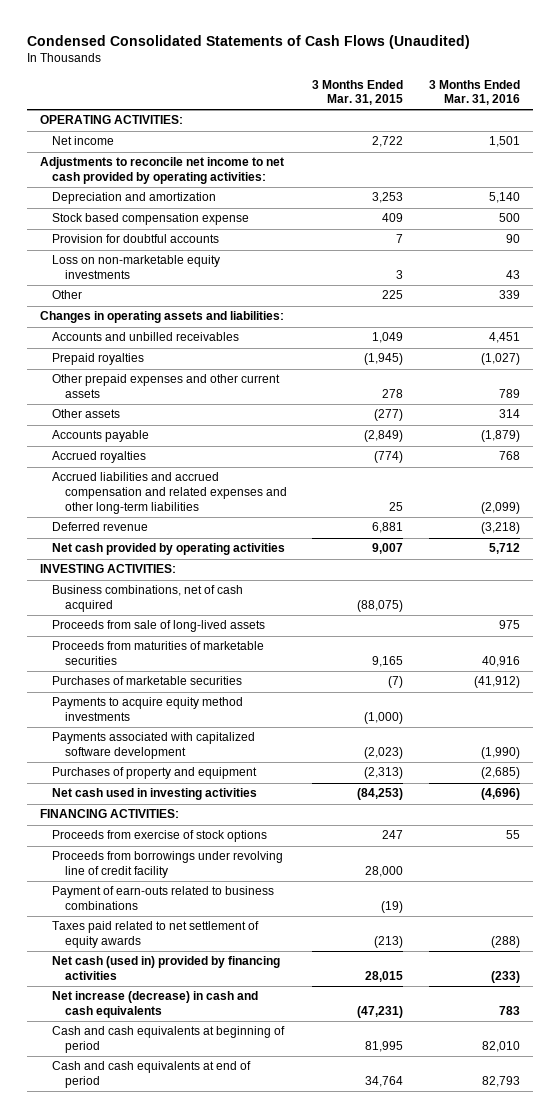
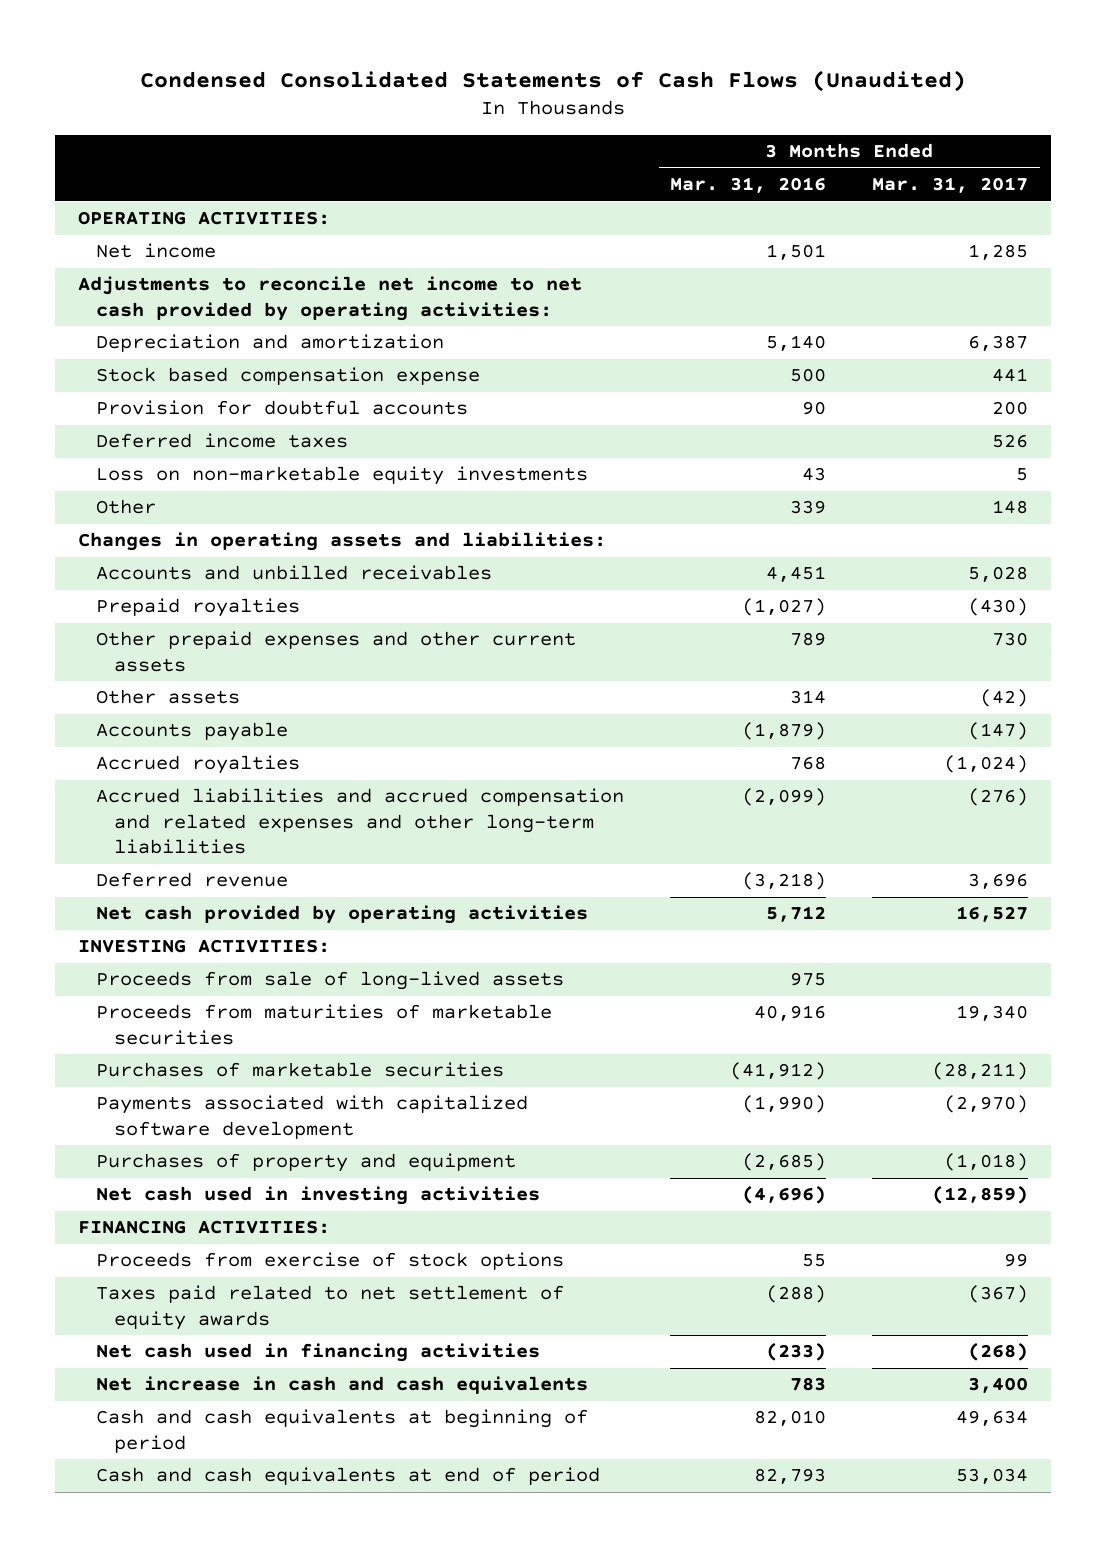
- | 3 Months Ended Mar. 31, 2015 | 3 Months Ended Mar. 31, 2016
+ | 3 Months Ended Mar. 31, 2016 | 3 Months Ended Mar. 31, 2017
+ Deferred income taxes | | 526
- Business combinations, net of cash acquired | (88,075) |
- Payments to acquire equity method investments | (1,000) |
- Proceeds from borrowings under revolving line of credit facility | 28,000 |
- Payment of earn-outs related to business combinations | (19) |
- Net cash (used in) provided by financing activities | 28,015 | (233)
- Net increase (decrease) in cash and cash equivalents | (47,231) | 783
+ Net cash used in financing activities | (233) | (268)
+ Net increase in cash and cash equivalents | 783 | 3,400

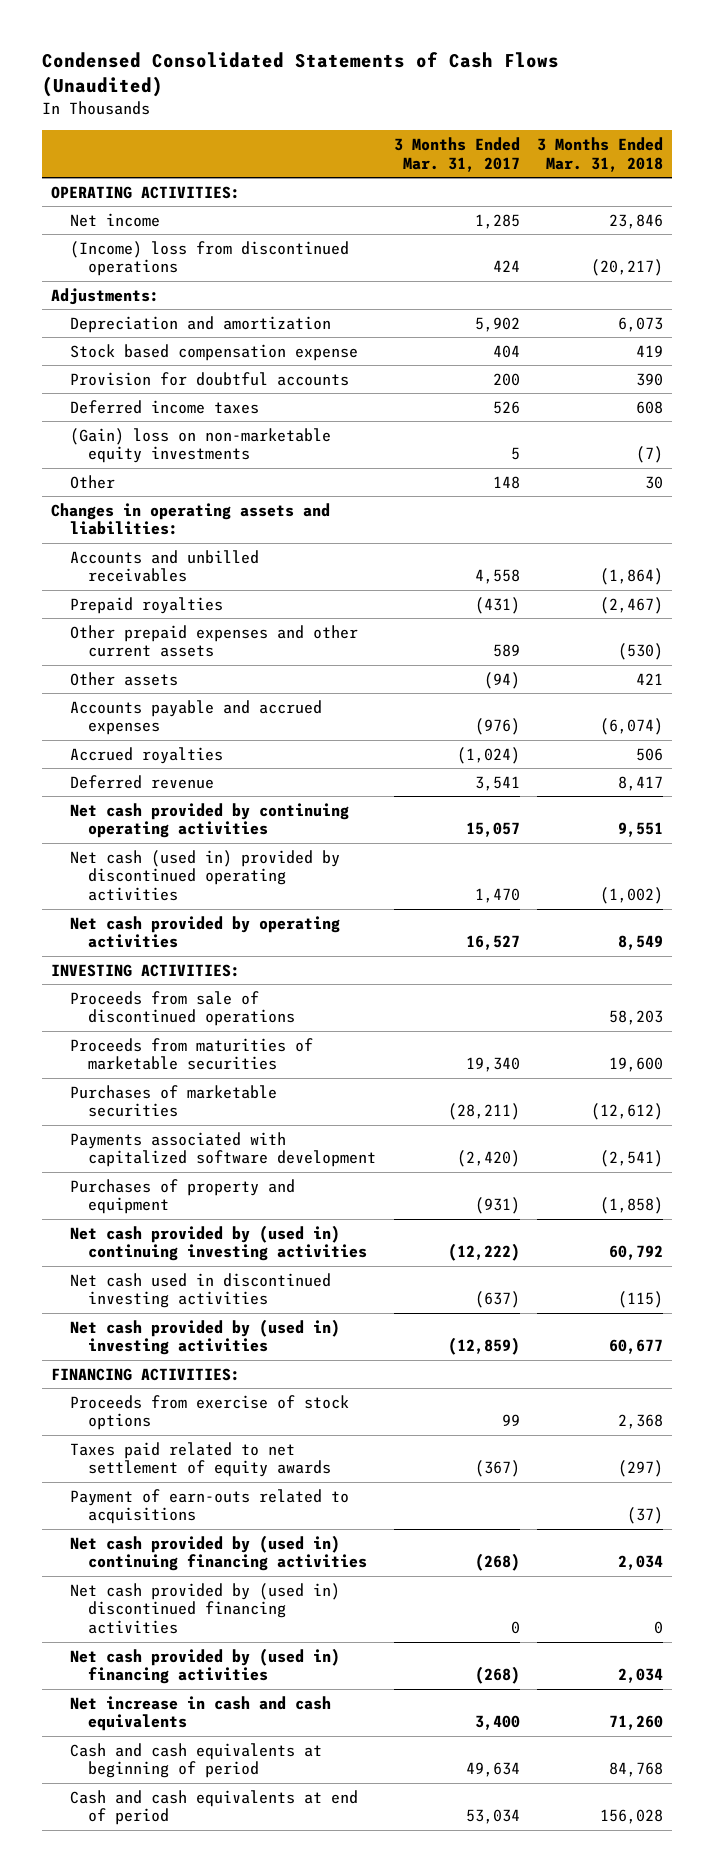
- | 3 Months Ended Mar. 31, 2016 | 3 Months Ended Mar. 31, 2017
+ | 3 Months Ended Mar. 31, 2017 | 3 Months Ended Mar. 31, 2018
- Adjustments to reconcile net income to net cash provided by operating activities:
- Depreciation and amortization | 5,140 | 6,387
- Stock based compensation expense | 500 | 441
+ (Income) loss from discontinued operations | 424 | (20,217)
+ Adjustments:
+ Depreciation and amortization | 5,902 | 6,073
+ Stock based compensation expense | 404 | 419
- Loss on non-marketable equity investments | 43 | 5
+ (Gain) loss on non-marketable equity investments | 5 | (7)
- Accounts and unbilled receivables | 4,451 | 5,028
- Prepaid royalties | (1,027) | (430)
- Other prepaid expenses and other current assets | 789 | 730
- Other assets | 314 | (42)
- Accounts payable | (1,879) | (147)
+ Accounts and unbilled receivables | 4,558 | (1,864)
+ Prepaid royalties | (431) | (2,467)
+ Other prepaid expenses and other current assets | 589 | (530)
+ Other assets | (94) | 421
+ Accounts payable and accrued expenses | (976) | (6,074)
- Accrued liabilities and accrued compensation and related expenses and other long-term liabilities | (2,099) | (276)
- Deferred revenue | (3,218) | 3,696
+ Deferred revenue | 3,541 | 8,417
+ Net cash provided by continuing operating activities | 15,057 | 9,551
+ Net cash (used in) provided by discontinued operating activities | 1,470 | (1,002)
- Proceeds from sale of long-lived assets | 975 |
+ Proceeds from sale of discontinued operations | | 58,203
- Payments associated with capitalized software development | (1,990) | (2,970)
- Purchases of property and equipment | (2,685) | (1,018)
- Net cash used in investing activities | (4,696) | (12,859)
+ Payments associated with capitalized software development | (2,420) | (2,541)
+ Purchases of property and equipment | (931) | (1,858)
+ Net cash provided by (used in) continuing investing activities | (12,222) | 60,792
+ Net cash used in discontinued investing activities | (637) | (115)
+ Net cash provided by (used in) investing activities | (12,859) | 60,677
- Net cash used in financing activities | (233) | (268)
+ Payment of earn-outs related to acquisitions | | (37)
+ Net cash provided by (used in) continuing financing activities | (268) | 2,034
+ Net cash provided by (used in) discontinued financing activities | 0 | 0
+ Net cash provided by (used in) financing activities | (268) | 2,034

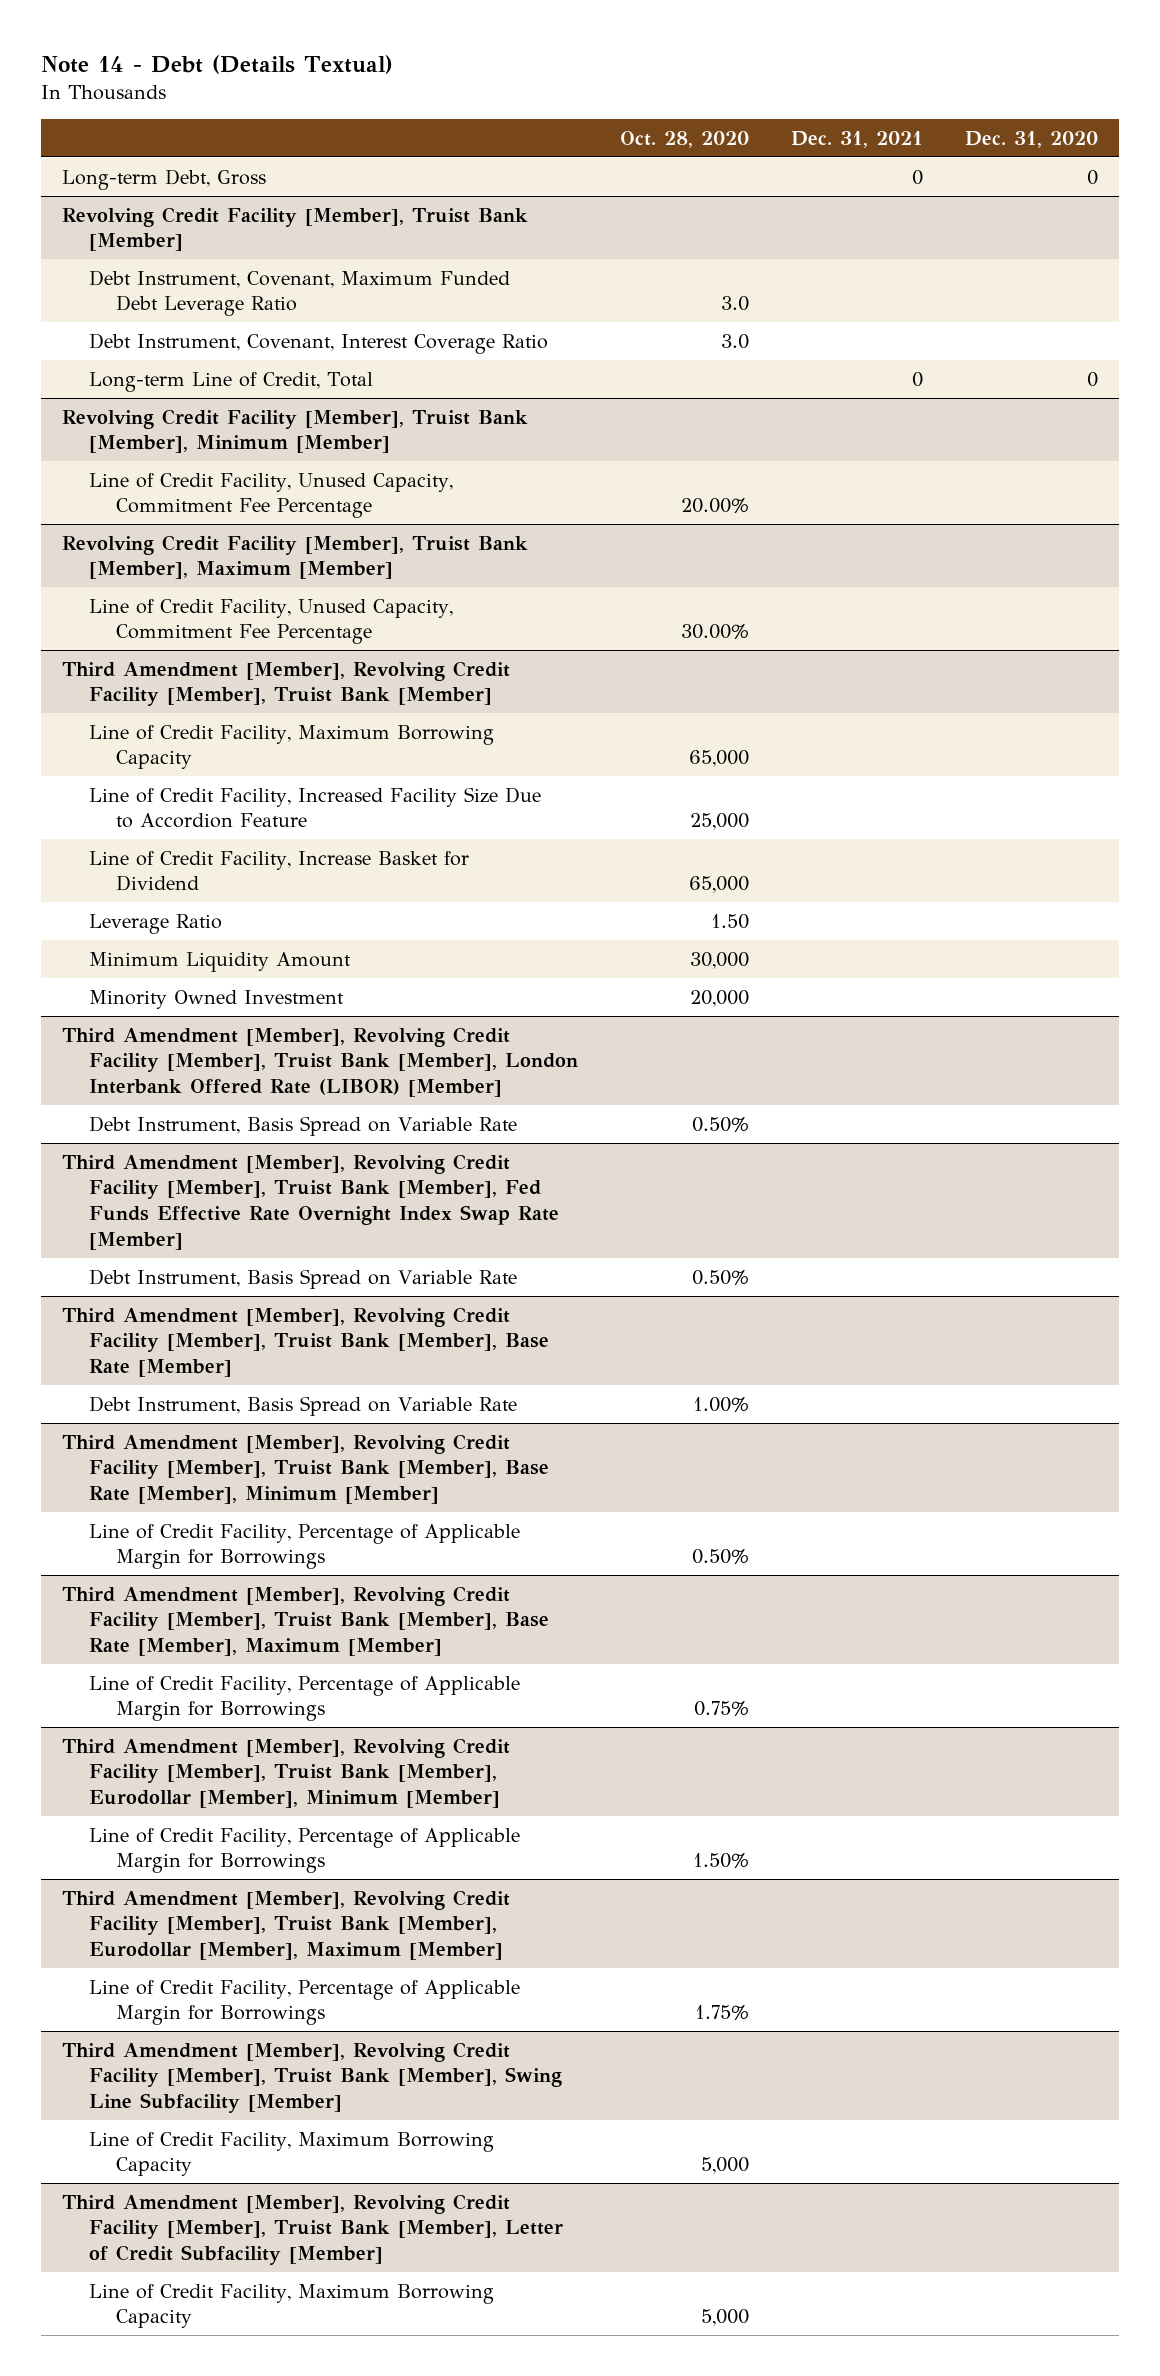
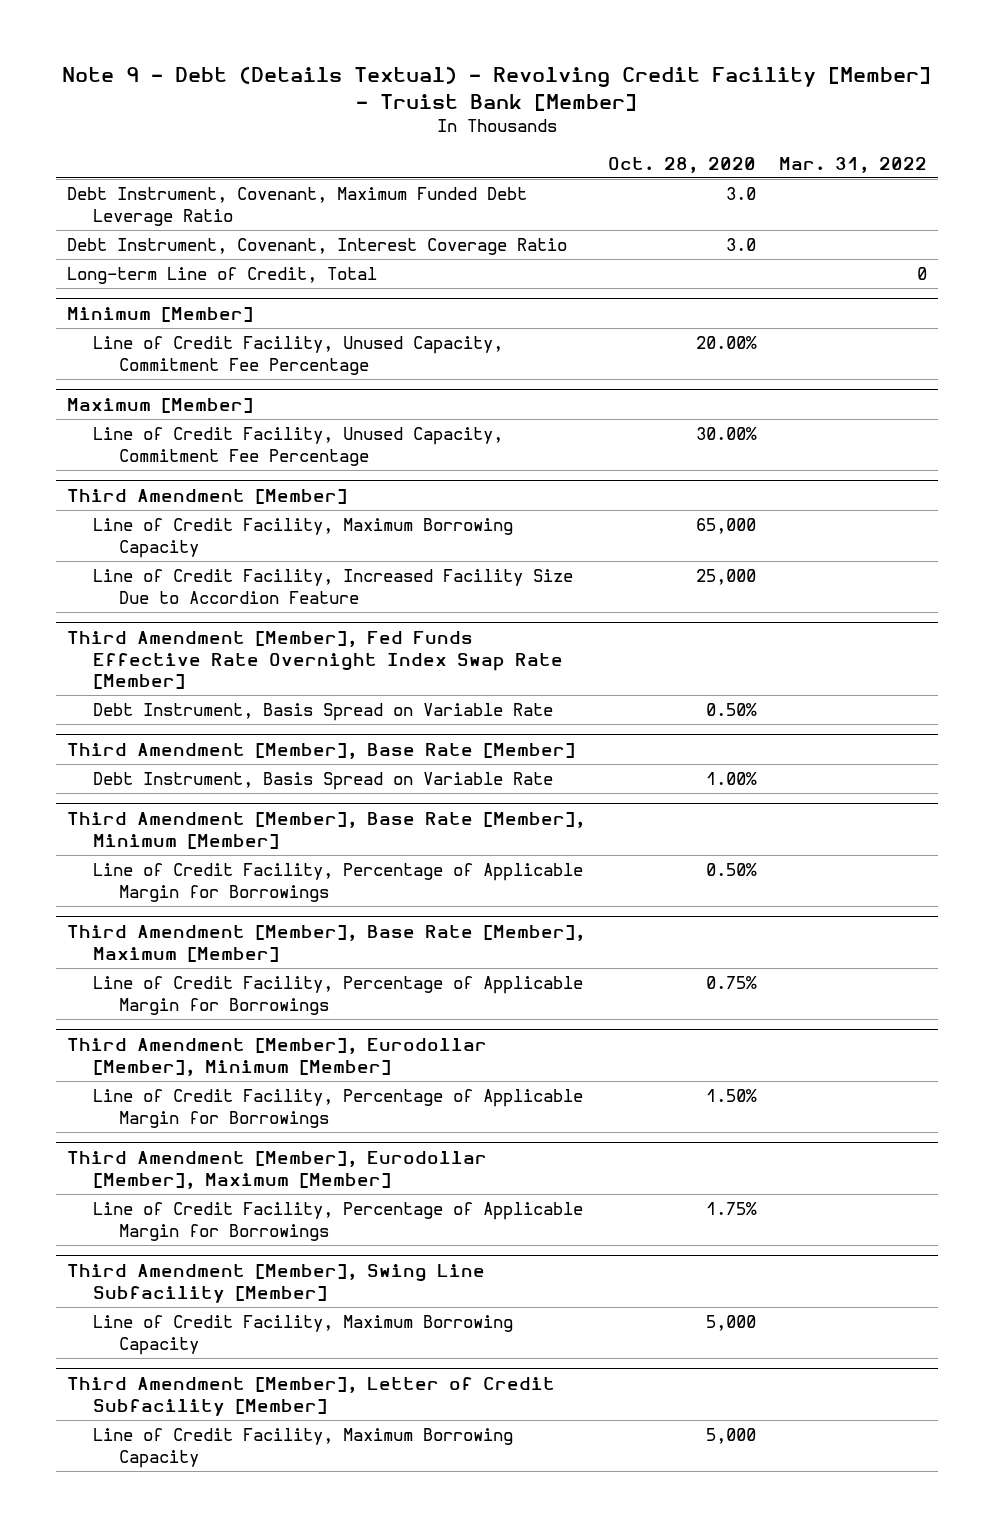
- Note 14 - Debt (Details Textual)
+ Note 9 - Debt (Details Textual) - Revolving Credit Facility [Member] - Truist Bank [Member]
- | Oct. 28, 2020 | Dec. 31, 2021 | Dec. 31, 2020
+ | Oct. 28, 2020 | Mar. 31, 2022
- Long-term Debt, Gross | | 0 | 0
- Revolving Credit Facility [Member], Truist Bank [Member]
- Revolving Credit Facility [Member], Truist Bank [Member], Minimum [Member]
+ Minimum [Member]
- Revolving Credit Facility [Member], Truist Bank [Member], Maximum [Member]
+ Maximum [Member]
- Third Amendment [Member], Revolving Credit Facility [Member], Truist Bank [Member]
+ Third Amendment [Member]
- Line of Credit Facility, Increase Basket for Dividend | 65,000 | |
- Leverage Ratio | 1.50 | |
- Minimum Liquidity Amount | 30,000 | |
- Minority Owned Investment | 20,000 | |
- Third Amendment [Member], Revolving Credit Facility [Member], Truist Bank [Member], London Interbank Offered Rate (LIBOR) [Member]
- Debt Instrument, Basis Spread on Variable Rate | 0.50% | |
- Third Amendment [Member], Revolving Credit Facility [Member], Truist Bank [Member], Fed Funds Effective Rate Overnight Index Swap Rate [Member]
+ Third Amendment [Member], Fed Funds Effective Rate Overnight Index Swap Rate [Member]
- Third Amendment [Member], Revolving Credit Facility [Member], Truist Bank [Member], Base Rate [Member]
+ Third Amendment [Member], Base Rate [Member]
- Third Amendment [Member], Revolving Credit Facility [Member], Truist Bank [Member], Base Rate [Member], Minimum [Member]
+ Third Amendment [Member], Base Rate [Member], Minimum [Member]
- Third Amendment [Member], Revolving Credit Facility [Member], Truist Bank [Member], Base Rate [Member], Maximum [Member]
+ Third Amendment [Member], Base Rate [Member], Maximum [Member]
- Third Amendment [Member], Revolving Credit Facility [Member], Truist Bank [Member], Eurodollar [Member], Minimum [Member]
+ Third Amendment [Member], Eurodollar [Member], Minimum [Member]
- Third Amendment [Member], Revolving Credit Facility [Member], Truist Bank [Member], Eurodollar [Member], Maximum [Member]
+ Third Amendment [Member], Eurodollar [Member], Maximum [Member]
- Third Amendment [Member], Revolving Credit Facility [Member], Truist Bank [Member], Swing Line Subfacility [Member]
+ Third Amendment [Member], Swing Line Subfacility [Member]
- Third Amendment [Member], Revolving Credit Facility [Member], Truist Bank [Member], Letter of Credit Subfacility [Member]
+ Third Amendment [Member], Letter of Credit Subfacility [Member]

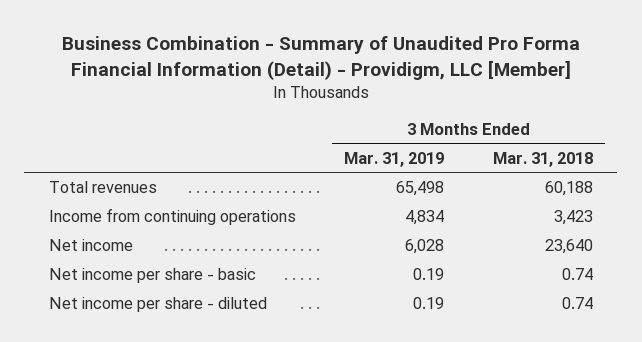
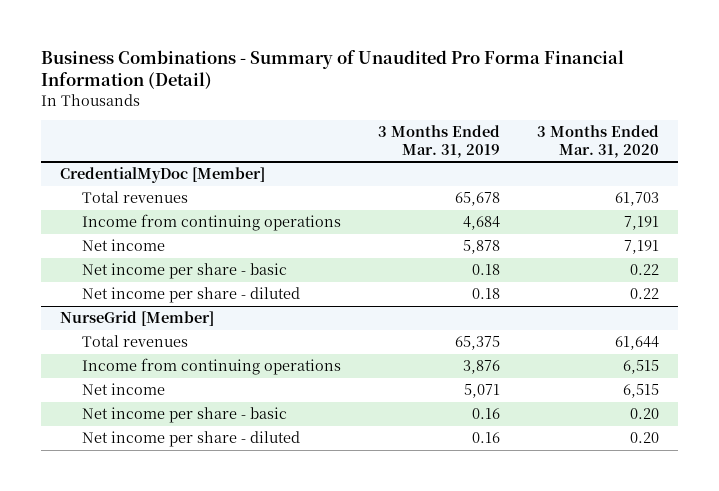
- Business Combination - Summary of Unaudited Pro Forma Financial Information (Detail) - Providigm, LLC [Member]
+ Business Combinations - Summary of Unaudited Pro Forma Financial Information (Detail)
- | 3 Months Ended Mar. 31, 2019 | 3 Months Ended Mar. 31, 2018
+ | 3 Months Ended Mar. 31, 2019 | 3 Months Ended Mar. 31, 2020
- Total revenues | 65,498 | 60,188
- Income from continuing operations | 4,834 | 3,423
- Net income | 6,028 | 23,640
- Net income per share - basic | 0.19 | 0.74
- Net income per share - diluted | 0.19 | 0.74
+ CredentialMyDoc [Member]
+ Total revenues | 65,678 | 61,703
+ Income from continuing operations | 4,684 | 7,191
+ Net income | 5,878 | 7,191
+ Net income per share - basic | 0.18 | 0.22
+ Net income per share - diluted | 0.18 | 0.22
+ NurseGrid [Member]
+ Total revenues | 65,375 | 61,644
+ Income from continuing operations | 3,876 | 6,515
+ Net income | 5,071 | 6,515
+ Net income per share - basic | 0.16 | 0.20
+ Net income per share - diluted | 0.16 | 0.20

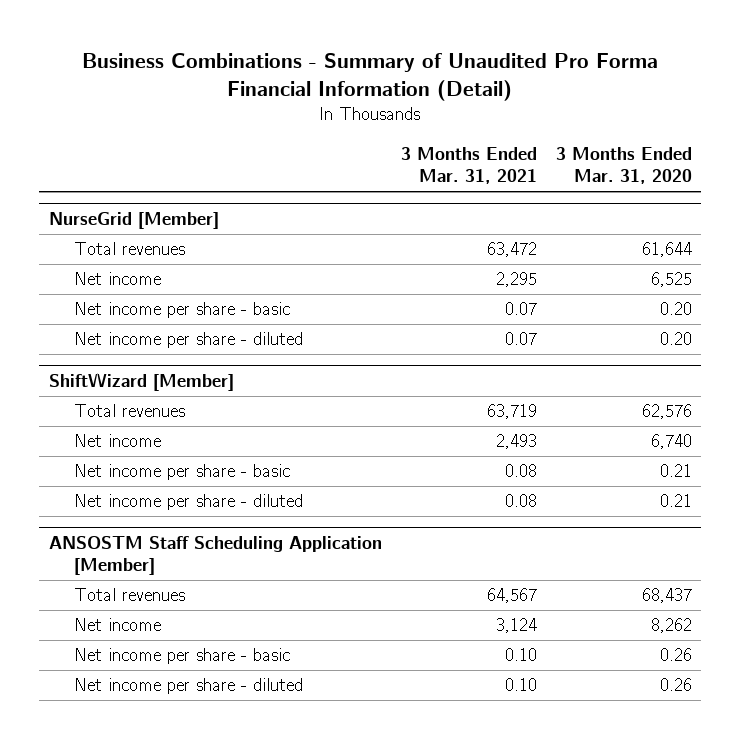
- | 3 Months Ended Mar. 31, 2019 | 3 Months Ended Mar. 31, 2020
+ | 3 Months Ended Mar. 31, 2021 | 3 Months Ended Mar. 31, 2020
- CredentialMyDoc [Member]
- Total revenues | 65,678 | 61,703
- Income from continuing operations | 4,684 | 7,191
- Net income | 5,878 | 7,191
- Net income per share - basic | 0.18 | 0.22
- Net income per share - diluted | 0.18 | 0.22
@ NurseGrid [Member]
- Income from continuing operations | 3,876 | 6,515
- Net income | 5,071 | 6,515
+ Net income | 2,295 | 6,525
+ ShiftWizard [Member]
+ Total revenues | 63,719 | 62,576
+ Net income | 2,493 | 6,740
+ Net income per share - basic | 0.08 | 0.21
+ Net income per share - diluted | 0.08 | 0.21
+ ANSOSTM Staff Scheduling Application [Member]
+ Total revenues | 64,567 | 68,437
+ Net income | 3,124 | 8,262
+ Net income per share - basic | 0.10 | 0.26
+ Net income per share - diluted | 0.10 | 0.26

